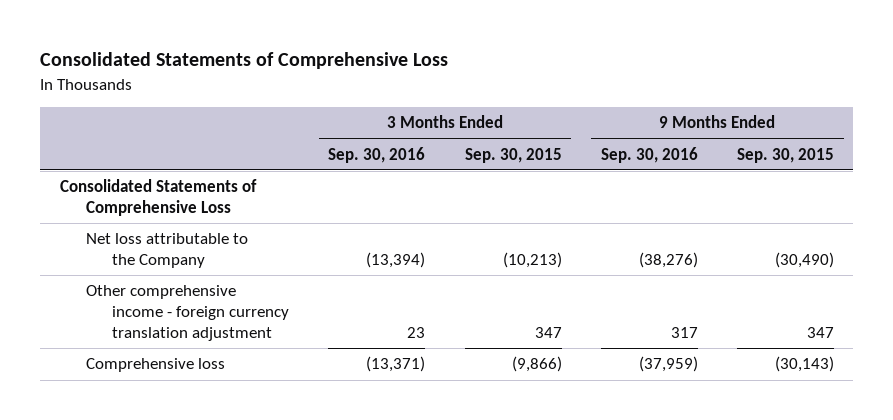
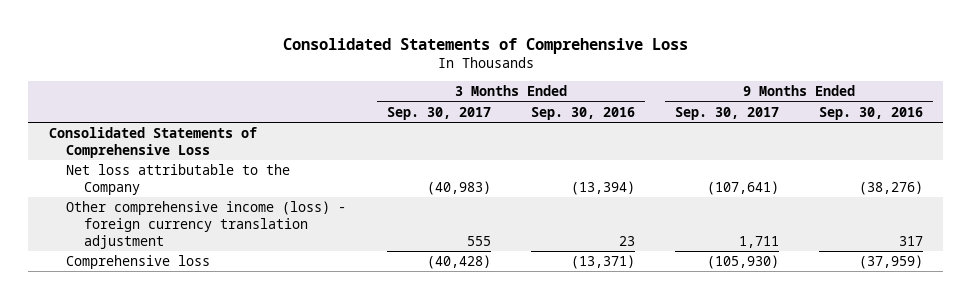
- | 3 Months Ended Sep. 30, 2016 | 3 Months Ended Sep. 30, 2015 | 9 Months Ended Sep. 30, 2016 | 9 Months Ended Sep. 30, 2015
+ | 3 Months Ended Sep. 30, 2017 | 3 Months Ended Sep. 30, 2016 | 9 Months Ended Sep. 30, 2017 | 9 Months Ended Sep. 30, 2016
- Other comprehensive income - foreign currency translation adjustment | 23 | 347 | 317 | 347
+ Other comprehensive income (loss) - foreign currency translation adjustment | 555 | 23 | 1,711 | 317

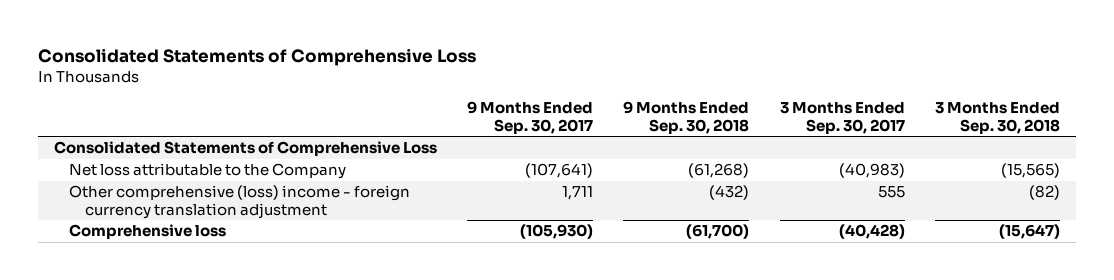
- | 3 Months Ended Sep. 30, 2017 | 3 Months Ended Sep. 30, 2016 | 9 Months Ended Sep. 30, 2017 | 9 Months Ended Sep. 30, 2016
+ | 9 Months Ended Sep. 30, 2017 | 9 Months Ended Sep. 30, 2018 | 3 Months Ended Sep. 30, 2017 | 3 Months Ended Sep. 30, 2018
- Other comprehensive income (loss) - foreign currency translation adjustment | 555 | 23 | 1,711 | 317
+ Other comprehensive (loss) income - foreign currency translation adjustment | 1,711 | (432) | 555 | (82)

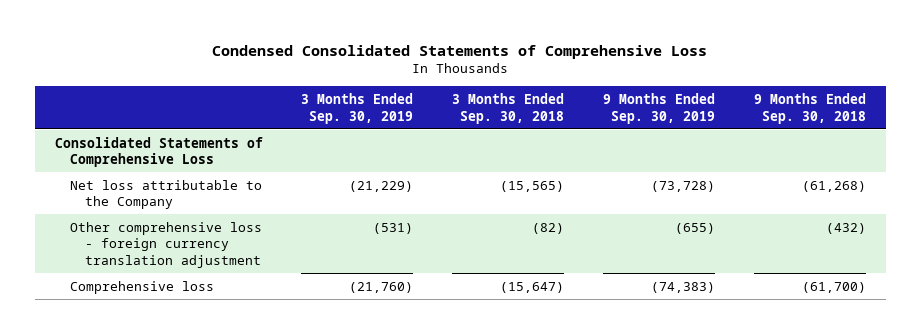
- Consolidated Statements of Comprehensive Loss
+ Condensed Consolidated Statements of Comprehensive Loss
- | 9 Months Ended Sep. 30, 2017 | 9 Months Ended Sep. 30, 2018 | 3 Months Ended Sep. 30, 2017 | 3 Months Ended Sep. 30, 2018
+ | 3 Months Ended Sep. 30, 2019 | 3 Months Ended Sep. 30, 2018 | 9 Months Ended Sep. 30, 2019 | 9 Months Ended Sep. 30, 2018
- Other comprehensive (loss) income - foreign currency translation adjustment | 1,711 | (432) | 555 | (82)
+ Other comprehensive loss - foreign currency translation adjustment | (531) | (82) | (655) | (432)

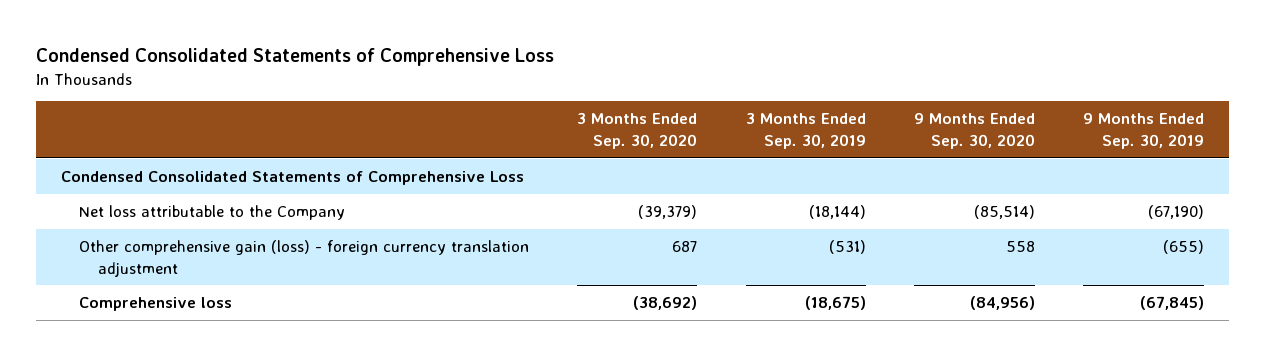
- | 3 Months Ended Sep. 30, 2019 | 3 Months Ended Sep. 30, 2018 | 9 Months Ended Sep. 30, 2019 | 9 Months Ended Sep. 30, 2018
+ | 3 Months Ended Sep. 30, 2020 | 3 Months Ended Sep. 30, 2019 | 9 Months Ended Sep. 30, 2020 | 9 Months Ended Sep. 30, 2019
- Consolidated Statements of Comprehensive Loss
- Net loss attributable to the Company | (21,229) | (15,565) | (73,728) | (61,268)
- Other comprehensive loss - foreign currency translation adjustment | (531) | (82) | (655) | (432)
- Comprehensive loss | (21,760) | (15,647) | (74,383) | (61,700)
+ Condensed Consolidated Statements of Comprehensive Loss
+ Net loss attributable to the Company | (39,379) | (18,144) | (85,514) | (67,190)
+ Other comprehensive gain (loss) - foreign currency translation adjustment | 687 | (531) | 558 | (655)
+ Comprehensive loss | (38,692) | (18,675) | (84,956) | (67,845)

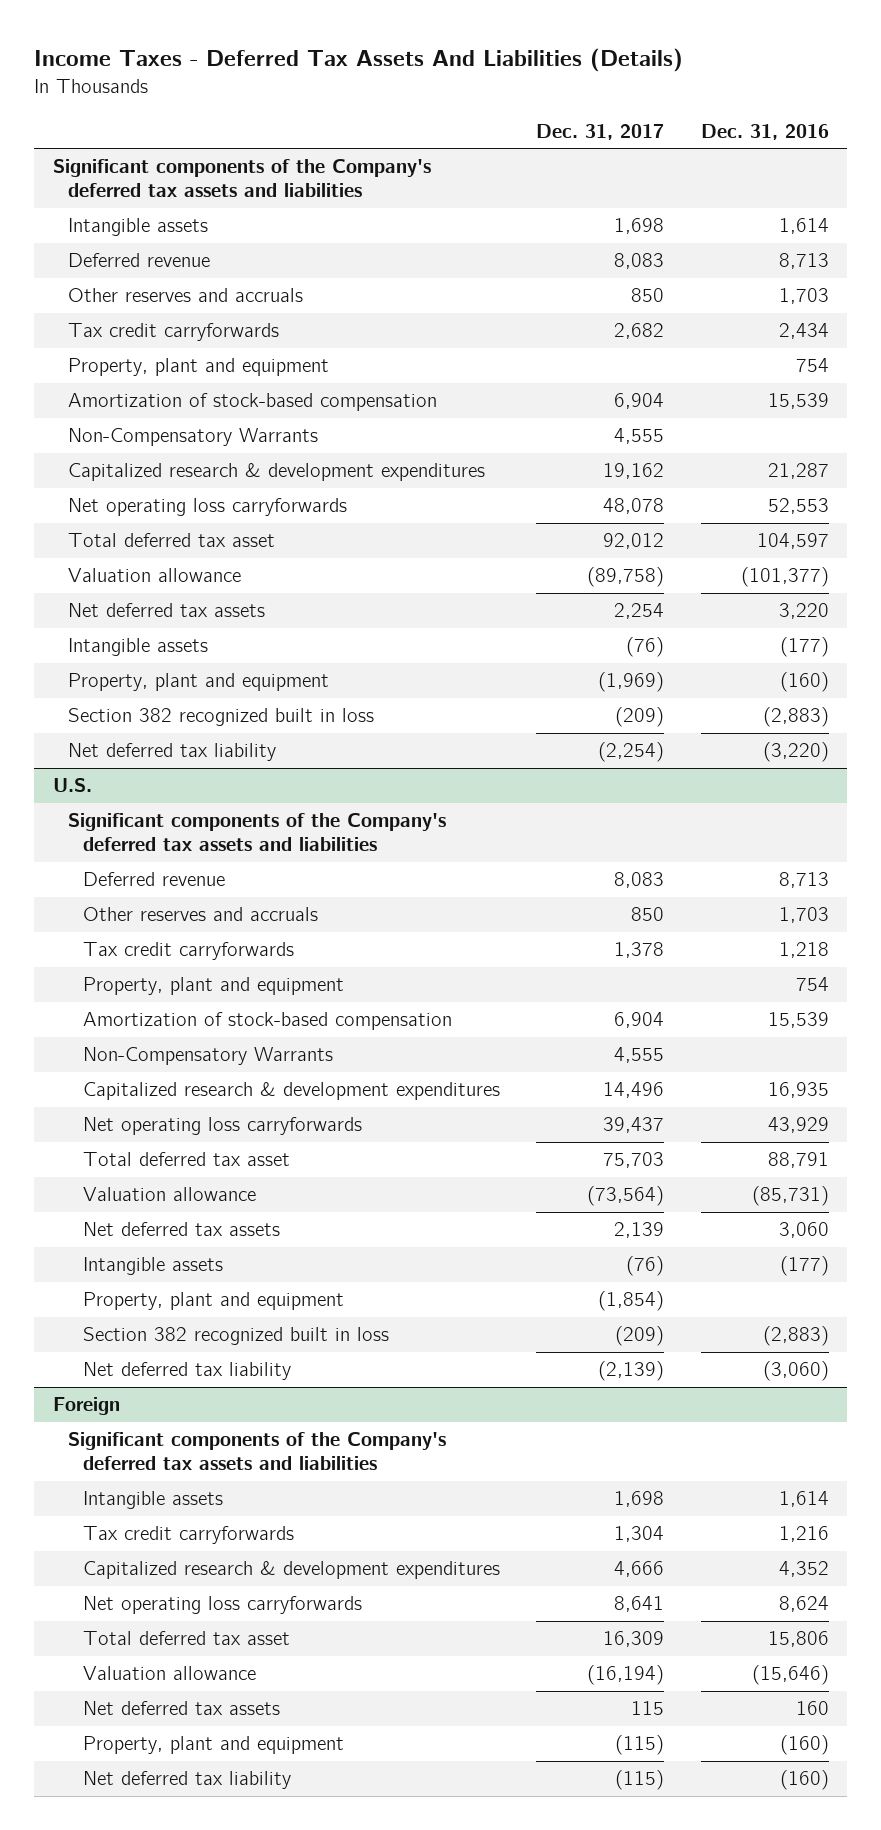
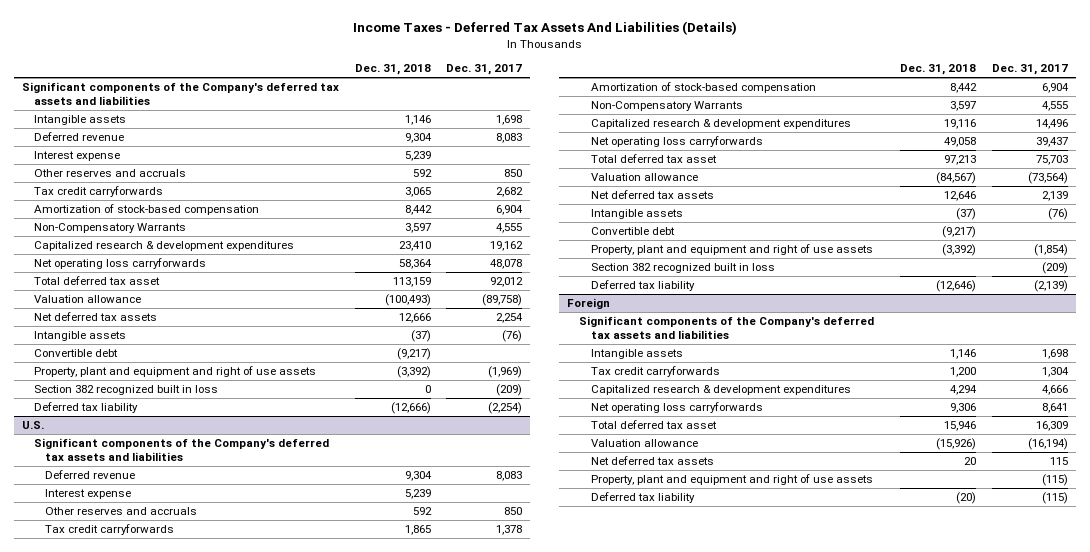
- | Dec. 31, 2017 | Dec. 31, 2016
+ | Dec. 31, 2018 | Dec. 31, 2017
+ Interest expense | 5,239 |
- Property, plant and equipment | | 754
- Property, plant and equipment | (1,969) | (160)
+ Convertible debt | (9,217) |
+ Property, plant and equipment and right of use assets | (3,392) | (1,969)
- Net deferred tax liability | (2,254) | (3,220)
+ Deferred tax liability | (12,666) | (2,254)
@ U.S.
+ Interest expense | 5,239 |
- Property, plant and equipment | | 754
- Property, plant and equipment | (1,854) |
+ Convertible debt | (9,217) |
+ Property, plant and equipment and right of use assets | (3,392) | (1,854)
- Net deferred tax liability | (2,139) | (3,060)
+ Deferred tax liability | (12,646) | (2,139)
@ Foreign
- Property, plant and equipment | (115) | (160)
- Net deferred tax liability | (115) | (160)
+ Property, plant and equipment and right of use assets | | (115)
+ Deferred tax liability | (20) | (115)

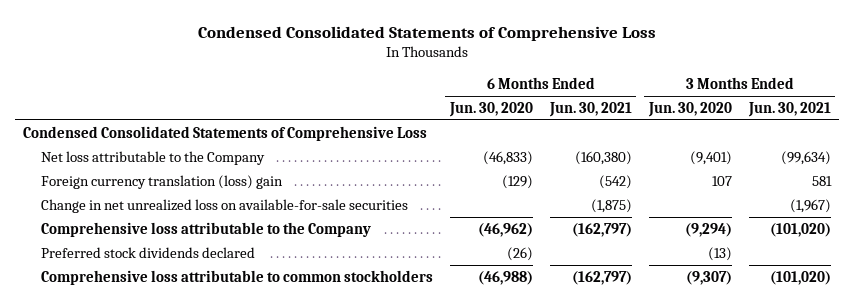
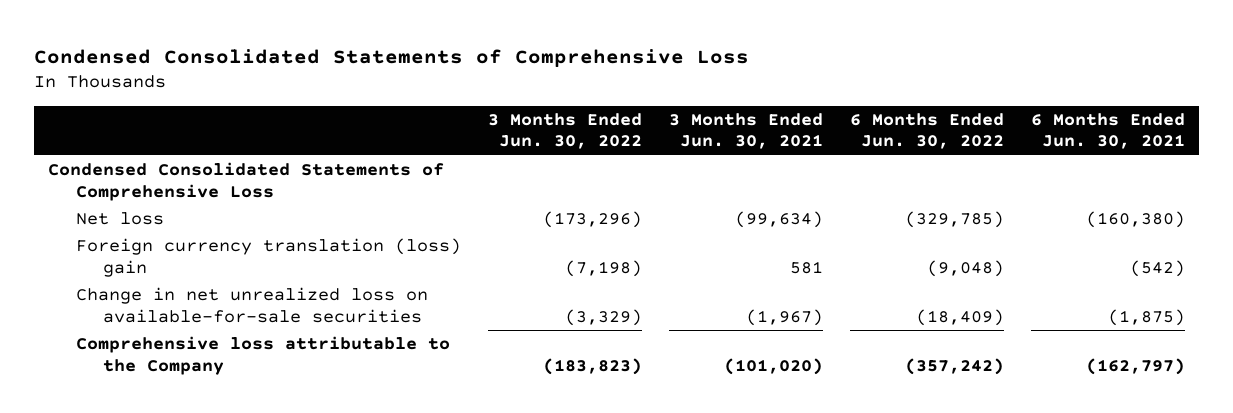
- | 6 Months Ended Jun. 30, 2020 | 6 Months Ended Jun. 30, 2021 | 3 Months Ended Jun. 30, 2020 | 3 Months Ended Jun. 30, 2021
+ | 3 Months Ended Jun. 30, 2022 | 3 Months Ended Jun. 30, 2021 | 6 Months Ended Jun. 30, 2022 | 6 Months Ended Jun. 30, 2021
- Net loss attributable to the Company | (46,833) | (160,380) | (9,401) | (99,634)
+ Net loss | (173,296) | (99,634) | (329,785) | (160,380)
- Preferred stock dividends declared | (26) | | (13) |
- Comprehensive loss attributable to common stockholders | (46,988) | (162,797) | (9,307) | (101,020)

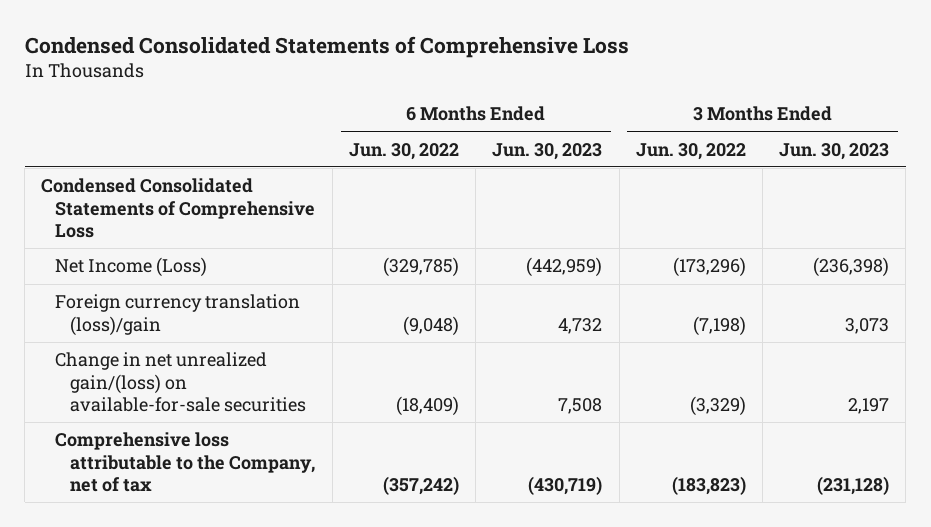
- | 3 Months Ended Jun. 30, 2022 | 3 Months Ended Jun. 30, 2021 | 6 Months Ended Jun. 30, 2022 | 6 Months Ended Jun. 30, 2021
+ | 6 Months Ended Jun. 30, 2022 | 6 Months Ended Jun. 30, 2023 | 3 Months Ended Jun. 30, 2022 | 3 Months Ended Jun. 30, 2023
- Net loss | (173,296) | (99,634) | (329,785) | (160,380)
- Foreign currency translation (loss) gain | (7,198) | 581 | (9,048) | (542)
- Change in net unrealized loss on available-for-sale securities | (3,329) | (1,967) | (18,409) | (1,875)
- Comprehensive loss attributable to the Company | (183,823) | (101,020) | (357,242) | (162,797)
+ Net Income (Loss) | (329,785) | (442,959) | (173,296) | (236,398)
+ Foreign currency translation (loss)/gain | (9,048) | 4,732 | (7,198) | 3,073
+ Change in net unrealized gain/(loss) on available-for-sale securities | (18,409) | 7,508 | (3,329) | 2,197
+ Comprehensive loss attributable to the Company, net of tax | (357,242) | (430,719) | (183,823) | (231,128)

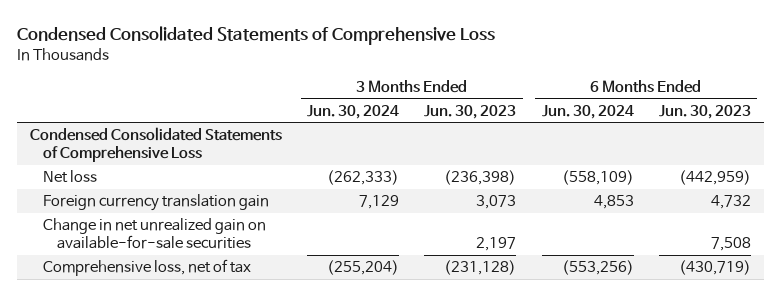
- | 6 Months Ended Jun. 30, 2022 | 6 Months Ended Jun. 30, 2023 | 3 Months Ended Jun. 30, 2022 | 3 Months Ended Jun. 30, 2023
+ | 3 Months Ended Jun. 30, 2024 | 3 Months Ended Jun. 30, 2023 | 6 Months Ended Jun. 30, 2024 | 6 Months Ended Jun. 30, 2023
- Net Income (Loss) | (329,785) | (442,959) | (173,296) | (236,398)
- Foreign currency translation (loss)/gain | (9,048) | 4,732 | (7,198) | 3,073
- Change in net unrealized gain/(loss) on available-for-sale securities | (18,409) | 7,508 | (3,329) | 2,197
- Comprehensive loss attributable to the Company, net of tax | (357,242) | (430,719) | (183,823) | (231,128)
+ Net loss | (262,333) | (236,398) | (558,109) | (442,959)
+ Foreign currency translation gain | 7,129 | 3,073 | 4,853 | 4,732
+ Change in net unrealized gain on available-for-sale securities | | 2,197 | | 7,508
+ Comprehensive loss, net of tax | (255,204) | (231,128) | (553,256) | (430,719)

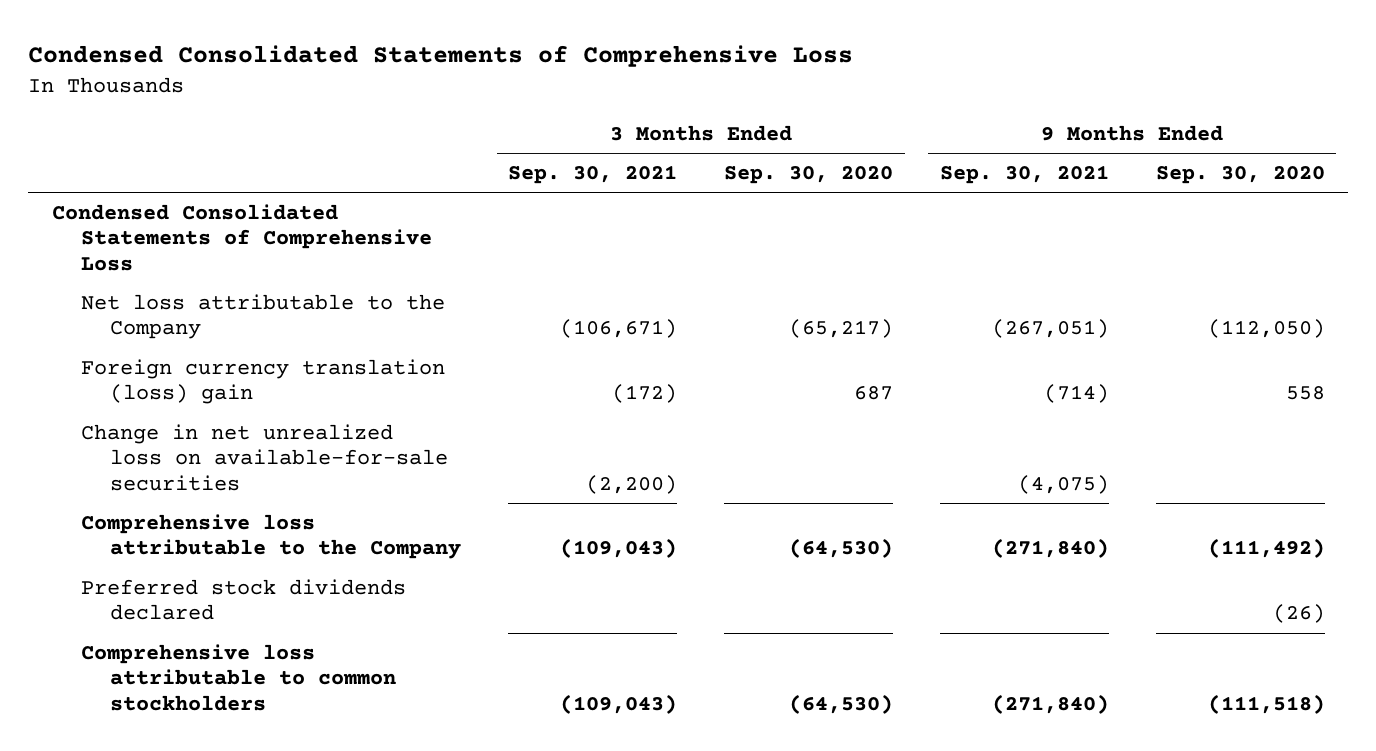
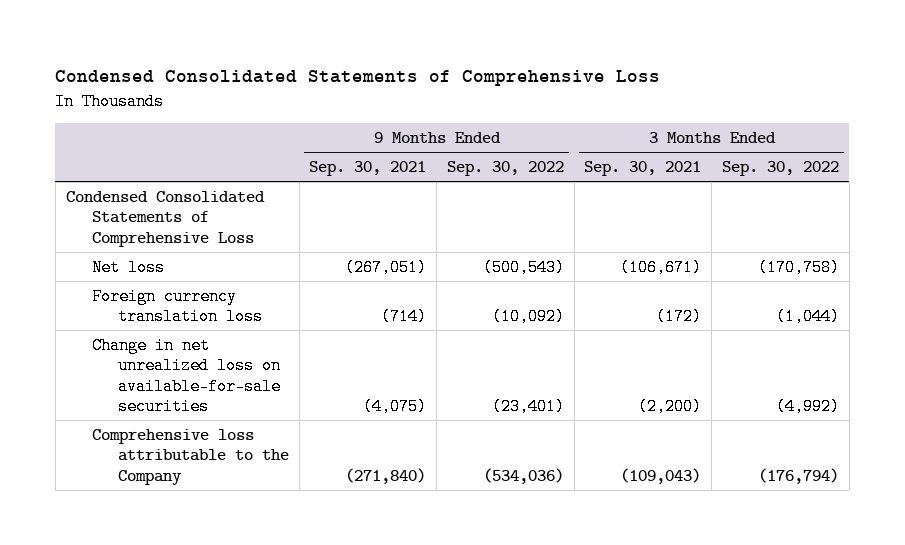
- | 3 Months Ended Sep. 30, 2021 | 3 Months Ended Sep. 30, 2020 | 9 Months Ended Sep. 30, 2021 | 9 Months Ended Sep. 30, 2020
+ | 9 Months Ended Sep. 30, 2021 | 9 Months Ended Sep. 30, 2022 | 3 Months Ended Sep. 30, 2021 | 3 Months Ended Sep. 30, 2022
- Net loss attributable to the Company | (106,671) | (65,217) | (267,051) | (112,050)
- Foreign currency translation (loss) gain | (172) | 687 | (714) | 558
+ Net loss | (267,051) | (500,543) | (106,671) | (170,758)
+ Foreign currency translation loss | (714) | (10,092) | (172) | (1,044)
- Preferred stock dividends declared | | | | (26)
- Comprehensive loss attributable to common stockholders | (109,043) | (64,530) | (271,840) | (111,518)

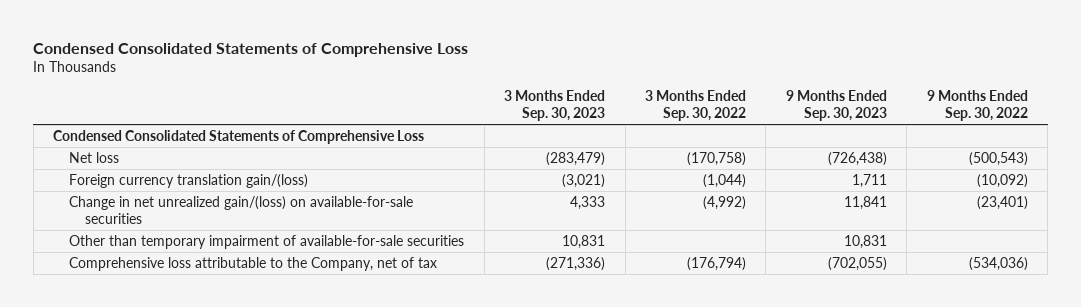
- | 9 Months Ended Sep. 30, 2021 | 9 Months Ended Sep. 30, 2022 | 3 Months Ended Sep. 30, 2021 | 3 Months Ended Sep. 30, 2022
+ | 3 Months Ended Sep. 30, 2023 | 3 Months Ended Sep. 30, 2022 | 9 Months Ended Sep. 30, 2023 | 9 Months Ended Sep. 30, 2022
- Foreign currency translation loss | (714) | (10,092) | (172) | (1,044)
- Change in net unrealized loss on available-for-sale securities | (4,075) | (23,401) | (2,200) | (4,992)
- Comprehensive loss attributable to the Company | (271,840) | (534,036) | (109,043) | (176,794)
+ Foreign currency translation gain/(loss) | (3,021) | (1,044) | 1,711 | (10,092)
+ Change in net unrealized gain/(loss) on available-for-sale securities | 4,333 | (4,992) | 11,841 | (23,401)
+ Other than temporary impairment of available-for-sale securities | 10,831 | | 10,831 |
+ Comprehensive loss attributable to the Company, net of tax | (271,336) | (176,794) | (702,055) | (534,036)

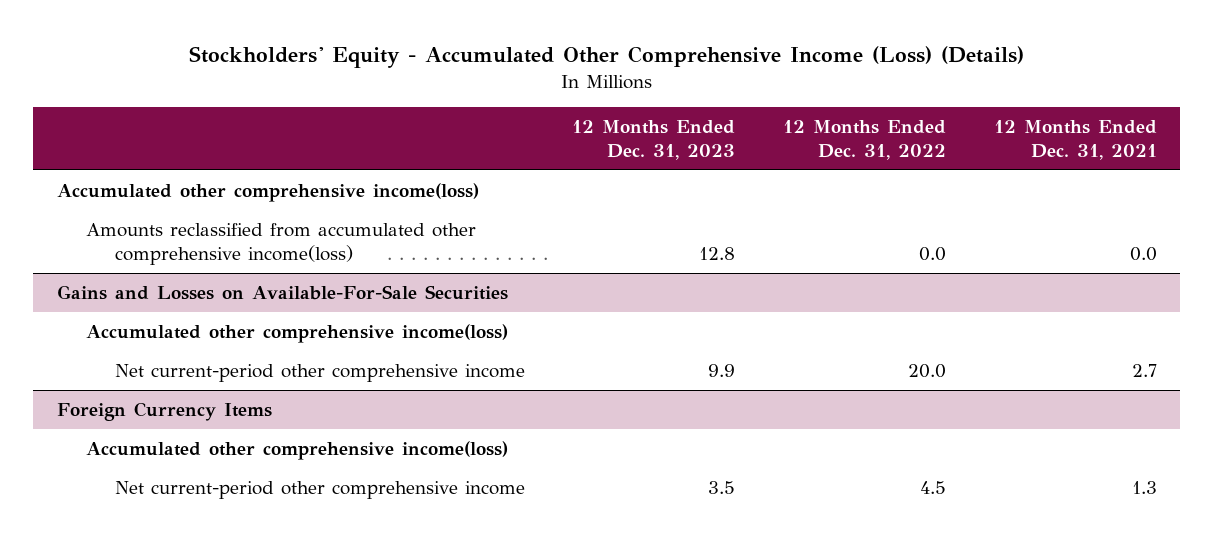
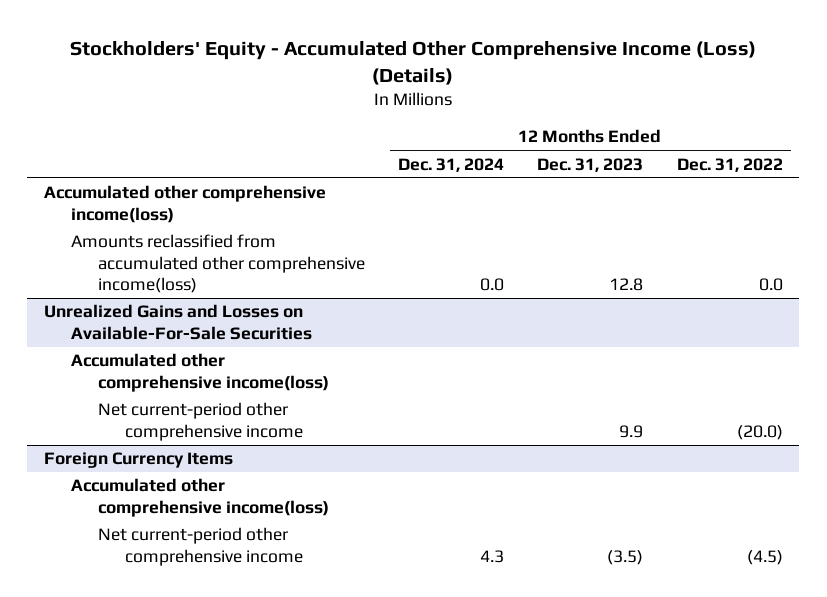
- | 12 Months Ended Dec. 31, 2023 | 12 Months Ended Dec. 31, 2022 | 12 Months Ended Dec. 31, 2021
+ | 12 Months Ended Dec. 31, 2024 | 12 Months Ended Dec. 31, 2023 | 12 Months Ended Dec. 31, 2022
- Gains and Losses on Available-For-Sale Securities
+ Unrealized Gains and Losses on Available-For-Sale Securities
- Net current-period other comprehensive income | 9.9 | 20.0 | 2.7
+ Net current-period other comprehensive income | | 9.9 | (20.0)
@ Foreign Currency Items
- Net current-period other comprehensive income | 3.5 | 4.5 | 1.3
+ Net current-period other comprehensive income | 4.3 | (3.5) | (4.5)

